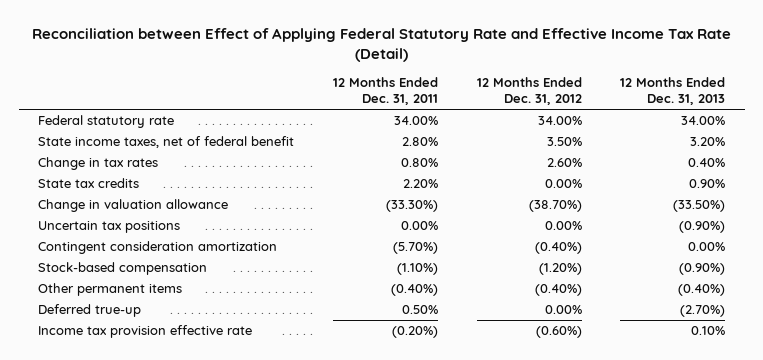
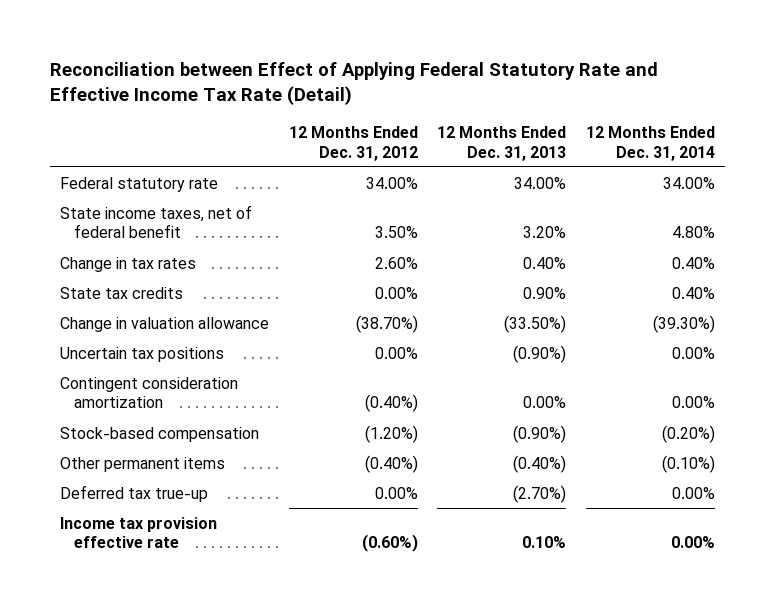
- | 12 Months Ended Dec. 31, 2011 | 12 Months Ended Dec. 31, 2012 | 12 Months Ended Dec. 31, 2013
+ | 12 Months Ended Dec. 31, 2012 | 12 Months Ended Dec. 31, 2013 | 12 Months Ended Dec. 31, 2014
- Deferred true-up | 0.50% | 0.00% | (2.70%)
+ Deferred tax true-up | 0.00% | (2.70%) | 0.00%

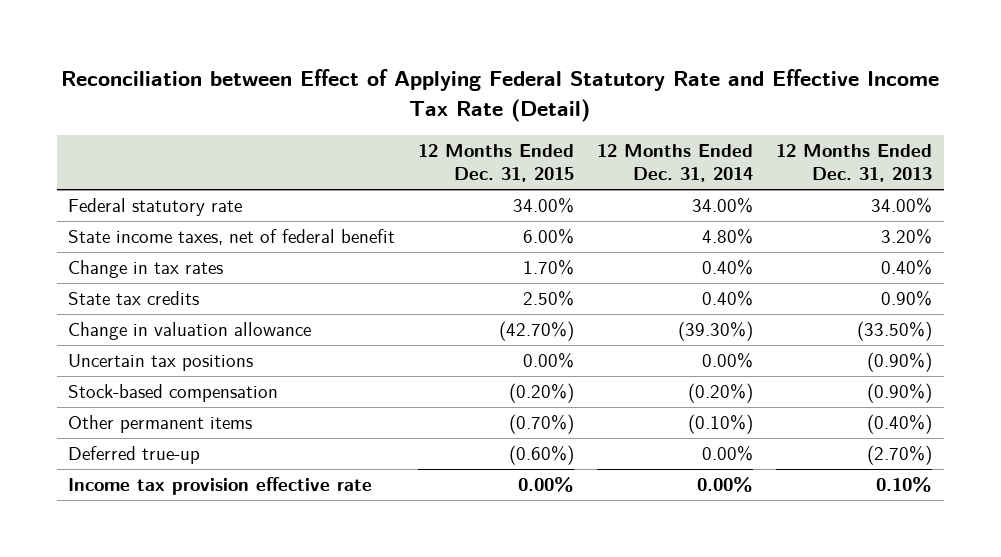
- | 12 Months Ended Dec. 31, 2012 | 12 Months Ended Dec. 31, 2013 | 12 Months Ended Dec. 31, 2014
+ | 12 Months Ended Dec. 31, 2015 | 12 Months Ended Dec. 31, 2014 | 12 Months Ended Dec. 31, 2013
- Contingent consideration amortization | (0.40%) | 0.00% | 0.00%
- Deferred tax true-up | 0.00% | (2.70%) | 0.00%
+ Deferred true-up | (0.60%) | 0.00% | (2.70%)

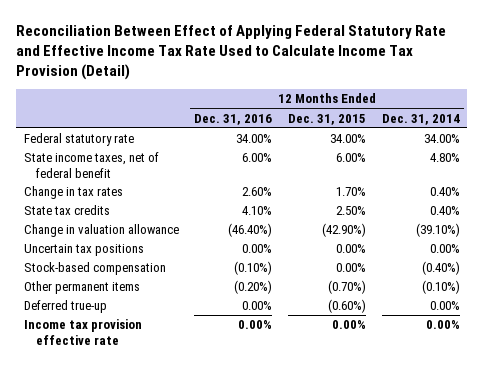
- Reconciliation between Effect of Applying Federal Statutory Rate and Effective Income Tax Rate (Detail)
+ Reconciliation Between Effect of Applying Federal Statutory Rate and Effective Income Tax Rate Used to Calculate Income Tax Provision (Detail)
- | 12 Months Ended Dec. 31, 2015 | 12 Months Ended Dec. 31, 2014 | 12 Months Ended Dec. 31, 2013
+ | 12 Months Ended Dec. 31, 2016 | 12 Months Ended Dec. 31, 2015 | 12 Months Ended Dec. 31, 2014
- Change in valuation allowance | (42.70%) | (39.30%) | (33.50%)
+ Change in valuation allowance | (46.40%) | (42.90%) | (39.10%)
- Stock-based compensation | (0.20%) | (0.20%) | (0.90%)
+ Stock-based compensation | (0.10%) | 0.00% | (0.40%)

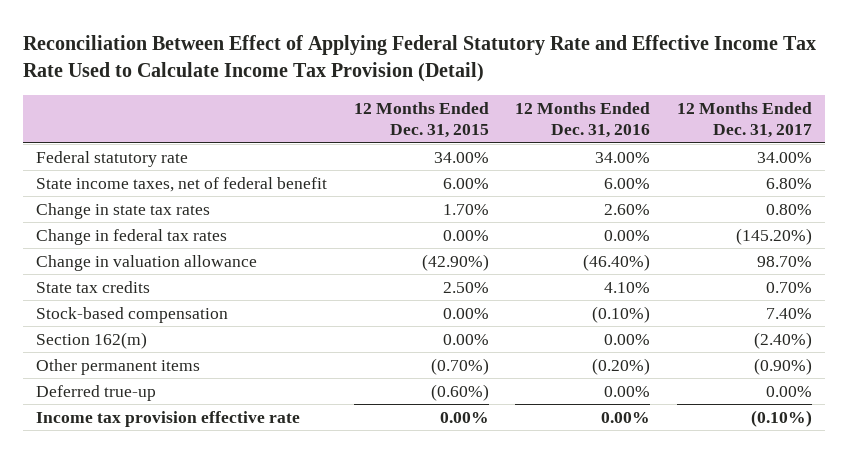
- | 12 Months Ended Dec. 31, 2016 | 12 Months Ended Dec. 31, 2015 | 12 Months Ended Dec. 31, 2014
+ | 12 Months Ended Dec. 31, 2015 | 12 Months Ended Dec. 31, 2016 | 12 Months Ended Dec. 31, 2017
- Change in tax rates | 2.60% | 1.70% | 0.40%
+ Change in state tax rates | 1.70% | 2.60% | 0.80%
+ Change in federal tax rates | 0.00% | 0.00% | (145.20%)
- Uncertain tax positions | 0.00% | 0.00% | 0.00%
moved down: State tax credits | 2.50% | 4.10% | 0.70%
+ Section 162(m) | 0.00% | 0.00% | (2.40%)

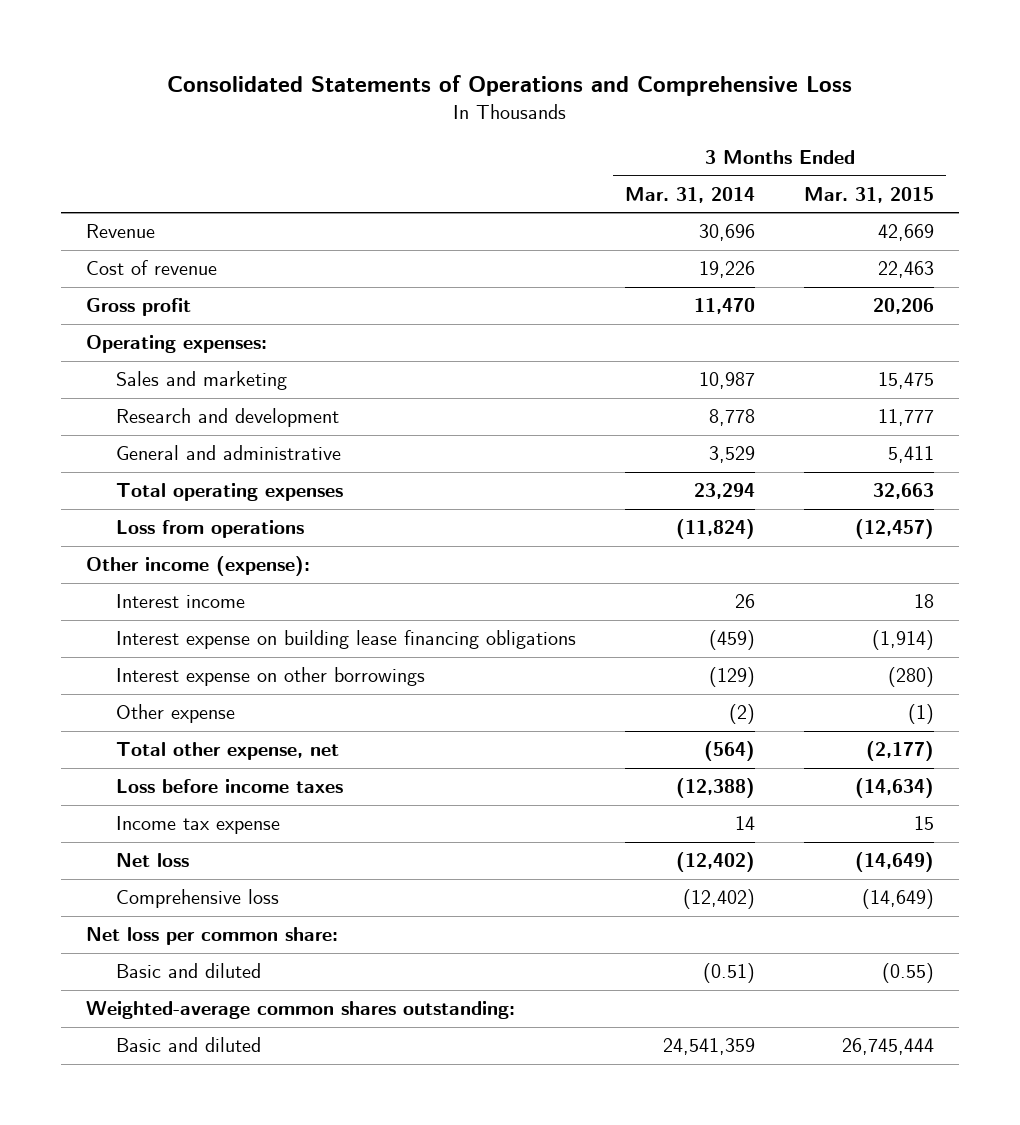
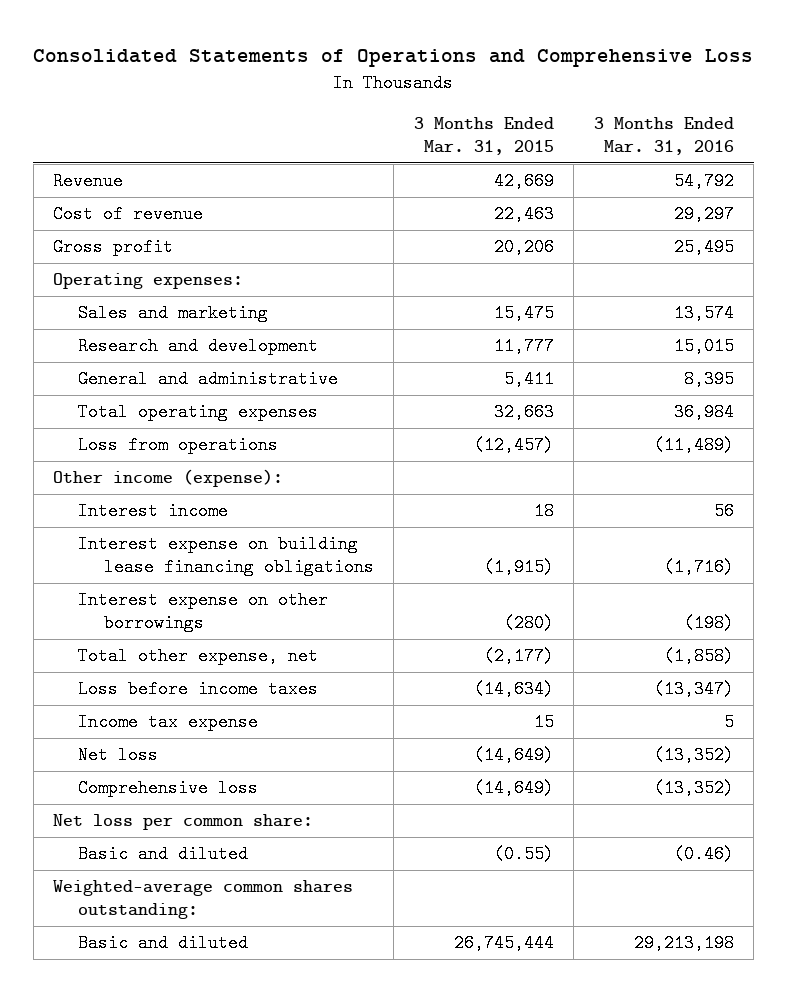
- | 3 Months Ended Mar. 31, 2014 | 3 Months Ended Mar. 31, 2015
+ | 3 Months Ended Mar. 31, 2015 | 3 Months Ended Mar. 31, 2016
- Interest expense on building lease financing obligations | (459) | (1,914)
+ Interest expense on building lease financing obligations | (1,915) | (1,716)
- Other expense | (2) | (1)

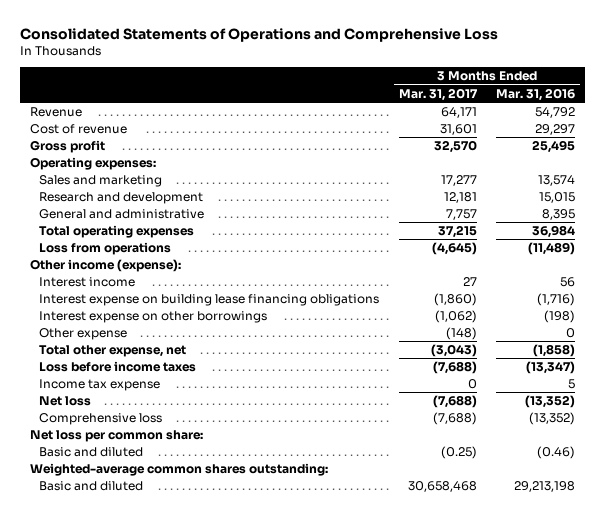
- | 3 Months Ended Mar. 31, 2015 | 3 Months Ended Mar. 31, 2016
+ | 3 Months Ended Mar. 31, 2017 | 3 Months Ended Mar. 31, 2016
+ Other expense | (148) | 0

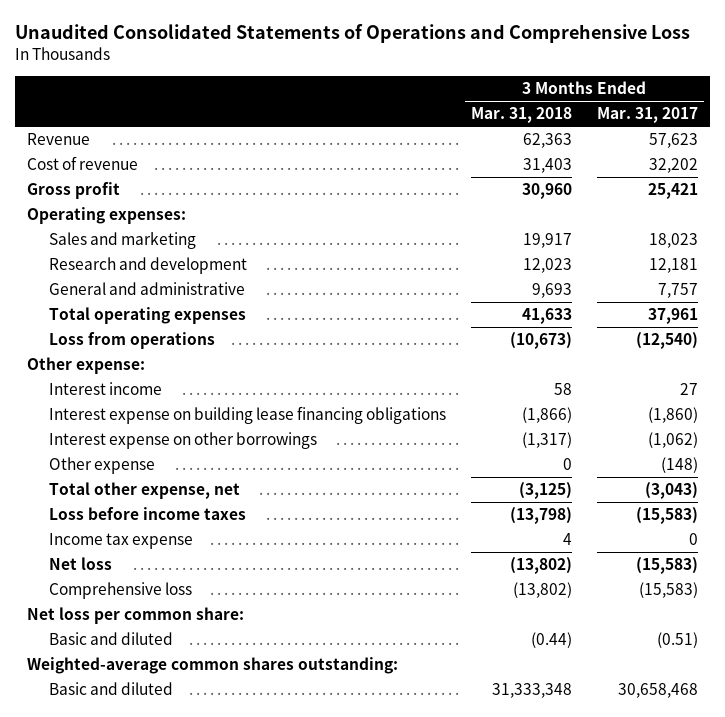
- Consolidated Statements of Operations and Comprehensive Loss
+ Unaudited Consolidated Statements of Operations and Comprehensive Loss
- | 3 Months Ended Mar. 31, 2017 | 3 Months Ended Mar. 31, 2016
+ | 3 Months Ended Mar. 31, 2018 | 3 Months Ended Mar. 31, 2017
- Revenue | 64,171 | 54,792
- Cost of revenue | 31,601 | 29,297
- Gross profit | 32,570 | 25,495
+ Revenue | 62,363 | 57,623
+ Cost of revenue | 31,403 | 32,202
+ Gross profit | 30,960 | 25,421
- Sales and marketing | 17,277 | 13,574
+ Sales and marketing | 19,917 | 18,023
- Total operating expenses | 37,215 | 36,984
- Loss from operations | (4,645) | (11,489)
- Other income (expense):
+ Total operating expenses | 41,633 | 37,961
+ Loss from operations | (10,673) | (12,540)
+ Other expense:
- Loss before income taxes | (7,688) | (13,347)
+ Loss before income taxes | (13,798) | (15,583)
- Net loss | (7,688) | (13,352)
- Comprehensive loss | (7,688) | (13,352)
+ Net loss | (13,802) | (15,583)
+ Comprehensive loss | (13,802) | (15,583)
- Basic and diluted | (0.25) | (0.46)
+ Basic and diluted | (0.44) | (0.51)

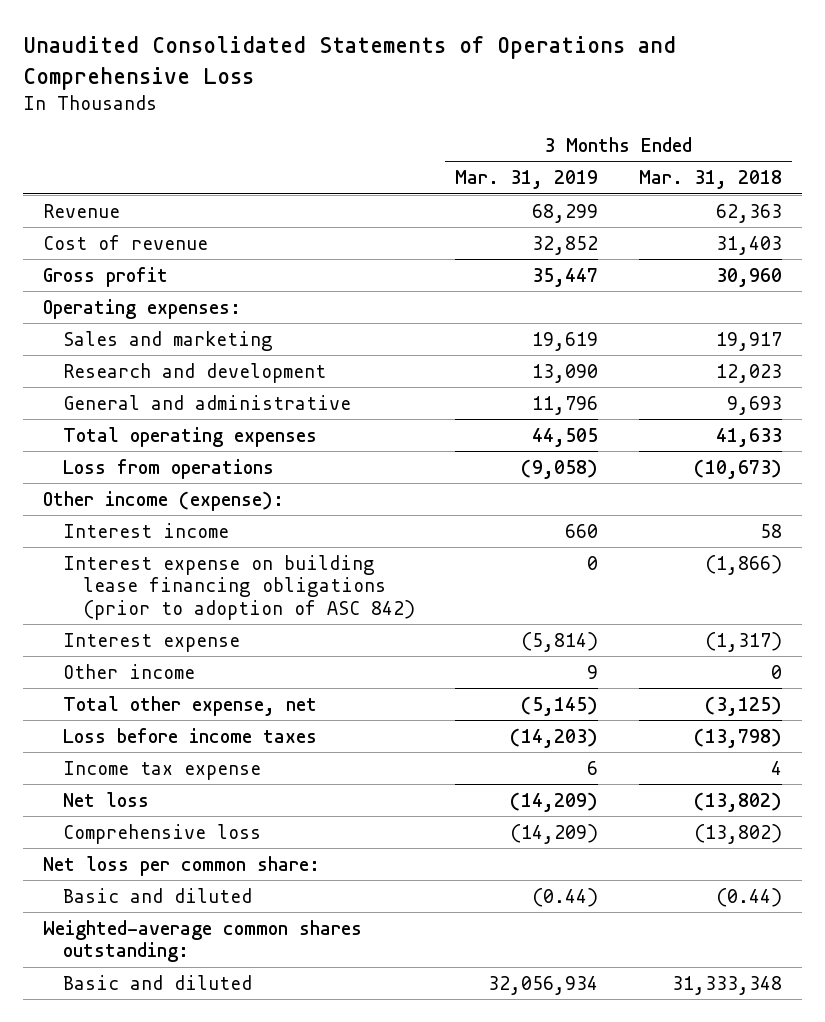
- | 3 Months Ended Mar. 31, 2018 | 3 Months Ended Mar. 31, 2017
+ | 3 Months Ended Mar. 31, 2019 | 3 Months Ended Mar. 31, 2018
- Other expense:
+ Other income (expense):
- Interest expense on building lease financing obligations | (1,866) | (1,860)
- Interest expense on other borrowings | (1,317) | (1,062)
- Other expense | 0 | (148)
+ Interest expense on building lease financing obligations (prior to adoption of ASC 842) | 0 | (1,866)
+ Interest expense | (5,814) | (1,317)
+ Other income | 9 | 0

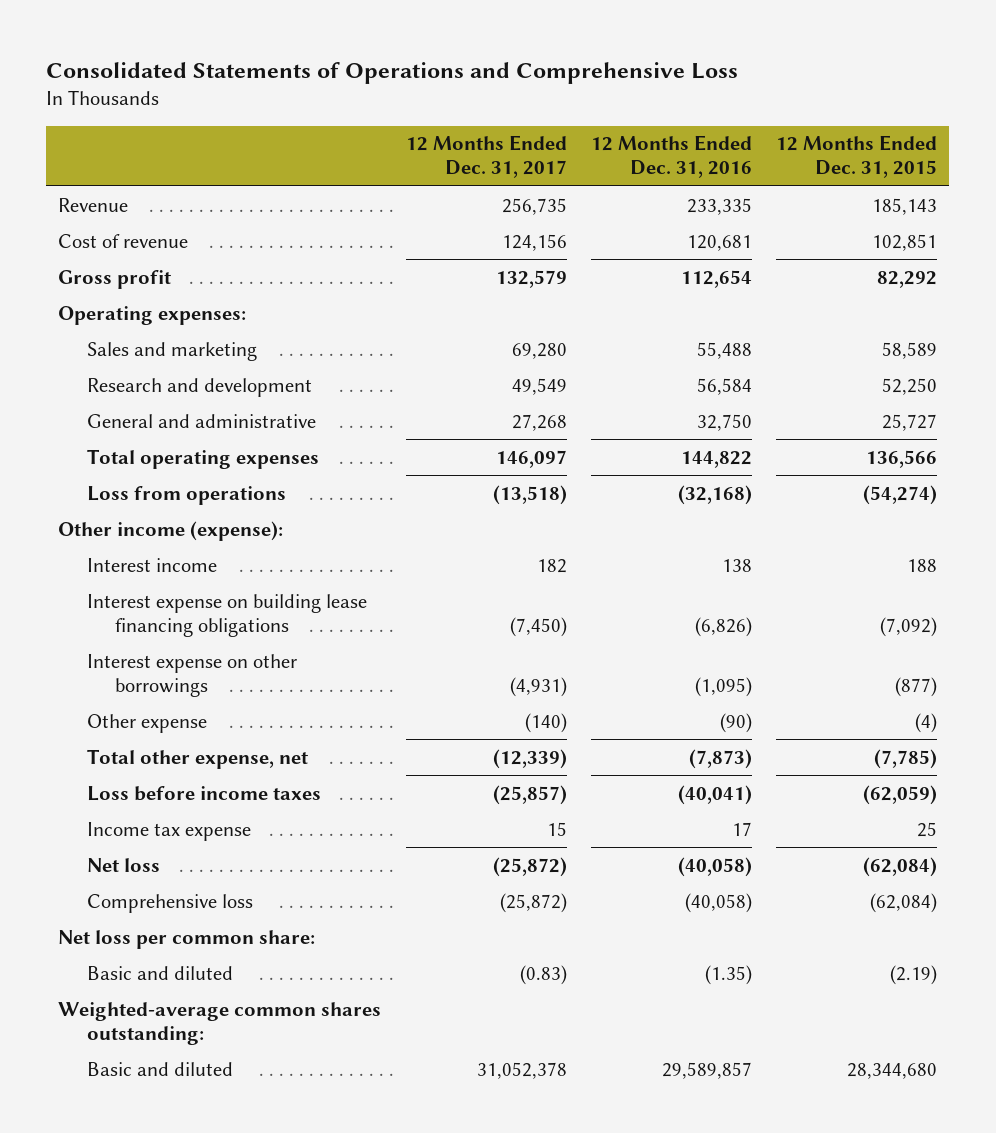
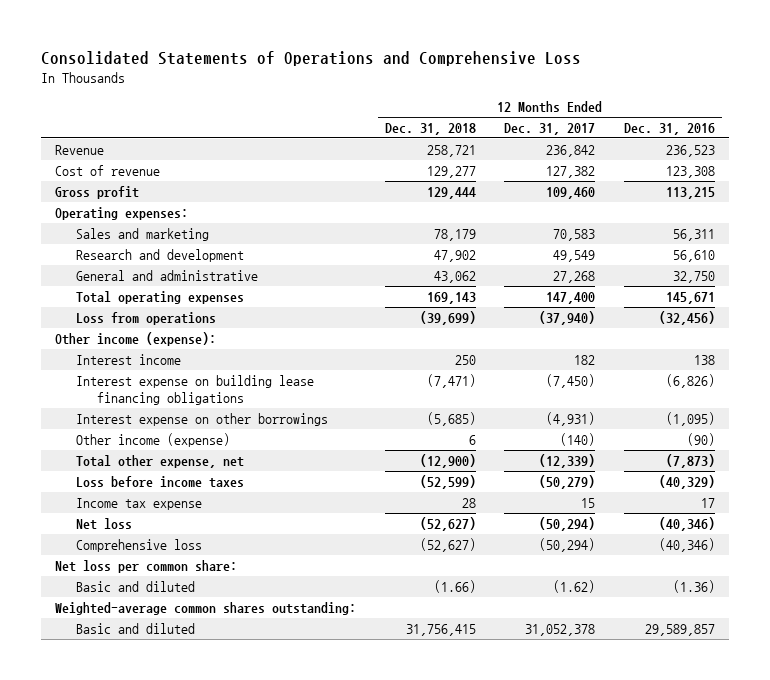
- | 12 Months Ended Dec. 31, 2017 | 12 Months Ended Dec. 31, 2016 | 12 Months Ended Dec. 31, 2015
+ | 12 Months Ended Dec. 31, 2018 | 12 Months Ended Dec. 31, 2017 | 12 Months Ended Dec. 31, 2016
- Revenue | 256,735 | 233,335 | 185,143
- Cost of revenue | 124,156 | 120,681 | 102,851
- Gross profit | 132,579 | 112,654 | 82,292
+ Revenue | 258,721 | 236,842 | 236,523
+ Cost of revenue | 129,277 | 127,382 | 123,308
+ Gross profit | 129,444 | 109,460 | 113,215
- Sales and marketing | 69,280 | 55,488 | 58,589
- Research and development | 49,549 | 56,584 | 52,250
+ Sales and marketing | 78,179 | 70,583 | 56,311
+ Research and development | 47,902 | 49,549 | 56,610
- Total operating expenses | 146,097 | 144,822 | 136,566
- Loss from operations | (13,518) | (32,168) | (54,274)
+ Total operating expenses | 169,143 | 147,400 | 145,671
+ Loss from operations | (39,699) | (37,940) | (32,456)
- Other expense | (140) | (90) | (4)
+ Other income (expense) | 6 | (140) | (90)
- Loss before income taxes | (25,857) | (40,041) | (62,059)
+ Loss before income taxes | (52,599) | (50,279) | (40,329)
- Net loss | (25,872) | (40,058) | (62,084)
- Comprehensive loss | (25,872) | (40,058) | (62,084)
+ Net loss | (52,627) | (50,294) | (40,346)
+ Comprehensive loss | (52,627) | (50,294) | (40,346)
- Basic and diluted | (0.83) | (1.35) | (2.19)
+ Basic and diluted | (1.66) | (1.62) | (1.36)

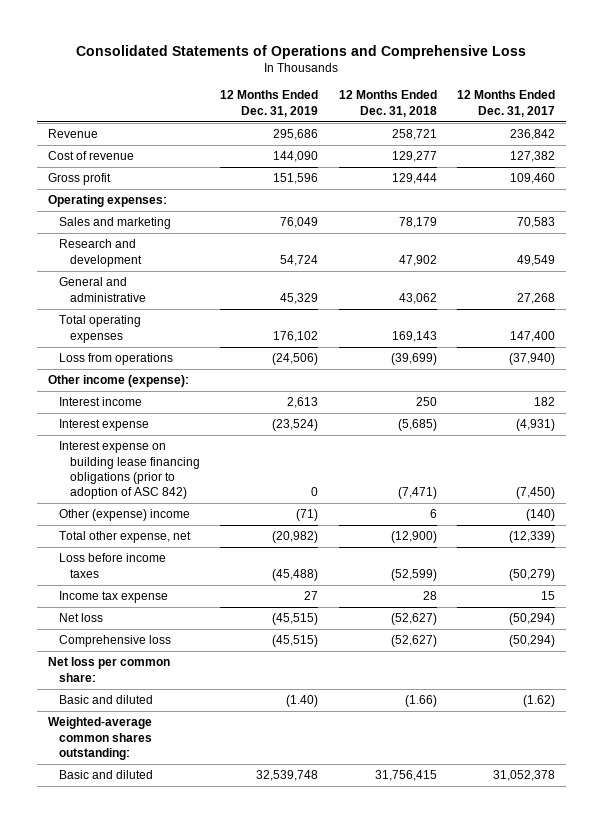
- | 12 Months Ended Dec. 31, 2018 | 12 Months Ended Dec. 31, 2017 | 12 Months Ended Dec. 31, 2016
+ | 12 Months Ended Dec. 31, 2019 | 12 Months Ended Dec. 31, 2018 | 12 Months Ended Dec. 31, 2017
- Interest expense on building lease financing obligations | (7,471) | (7,450) | (6,826)
- Interest expense on other borrowings | (5,685) | (4,931) | (1,095)
- Other income (expense) | 6 | (140) | (90)
+ Interest expense | (23,524) | (5,685) | (4,931)
+ Interest expense on building lease financing obligations (prior to adoption of ASC 842) | 0 | (7,471) | (7,450)
+ Other (expense) income | (71) | 6 | (140)

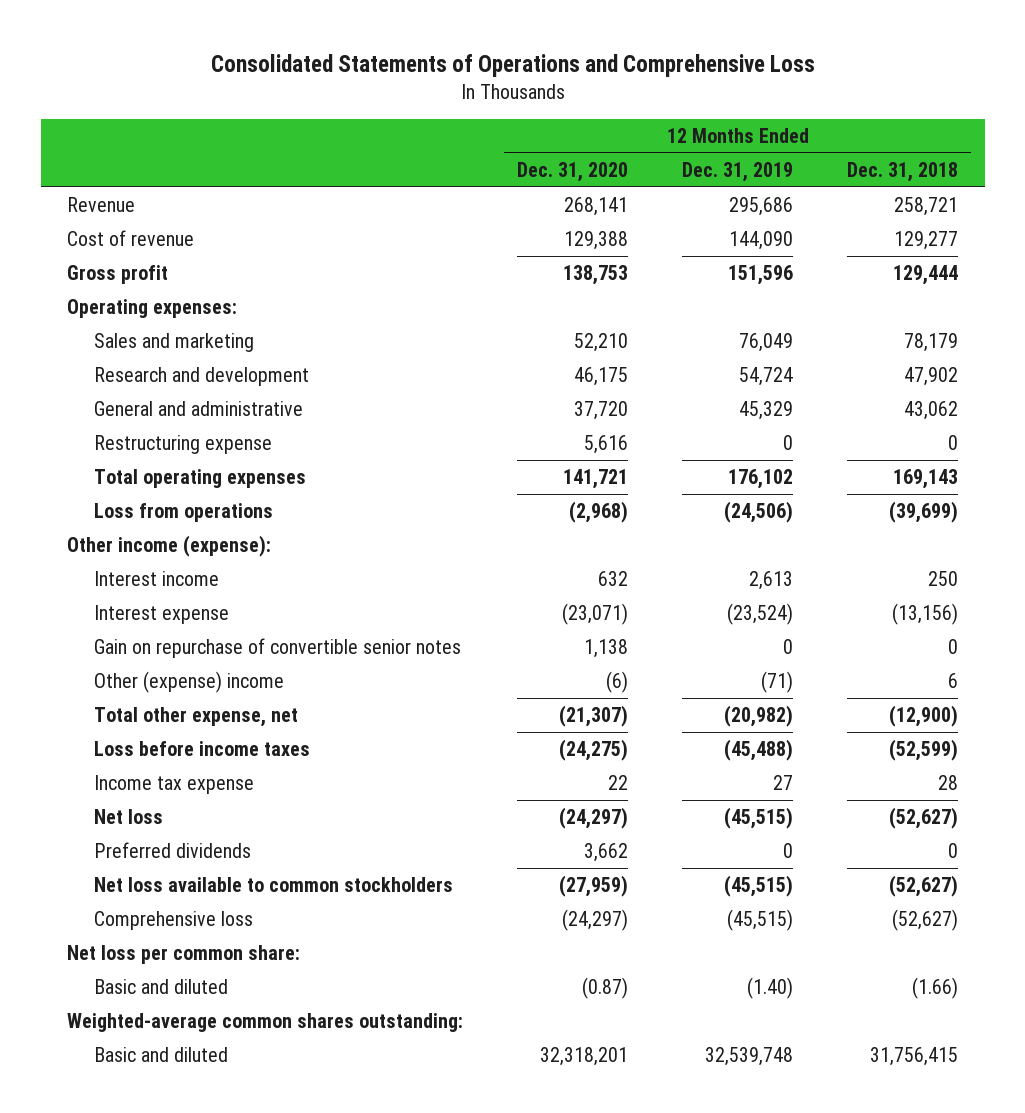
- | 12 Months Ended Dec. 31, 2019 | 12 Months Ended Dec. 31, 2018 | 12 Months Ended Dec. 31, 2017
+ | 12 Months Ended Dec. 31, 2020 | 12 Months Ended Dec. 31, 2019 | 12 Months Ended Dec. 31, 2018
+ Restructuring expense | 5,616 | 0 | 0
- Interest expense | (23,524) | (5,685) | (4,931)
- Interest expense on building lease financing obligations (prior to adoption of ASC 842) | 0 | (7,471) | (7,450)
+ Interest expense | (23,071) | (23,524) | (13,156)
+ Gain on repurchase of convertible senior notes | 1,138 | 0 | 0
+ Preferred dividends | 3,662 | 0 | 0
+ Net loss available to common stockholders | (27,959) | (45,515) | (52,627)

